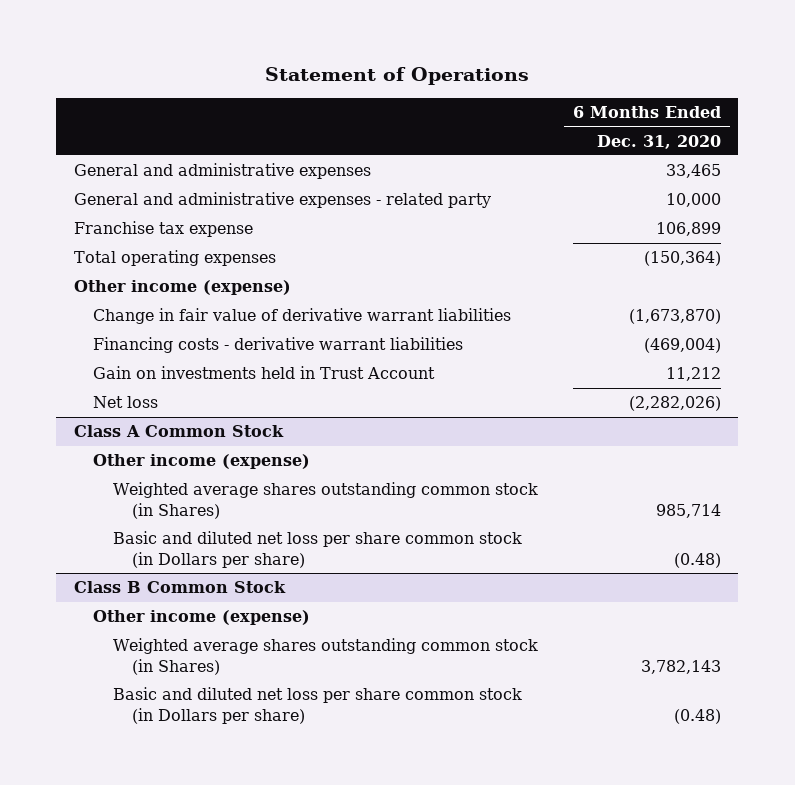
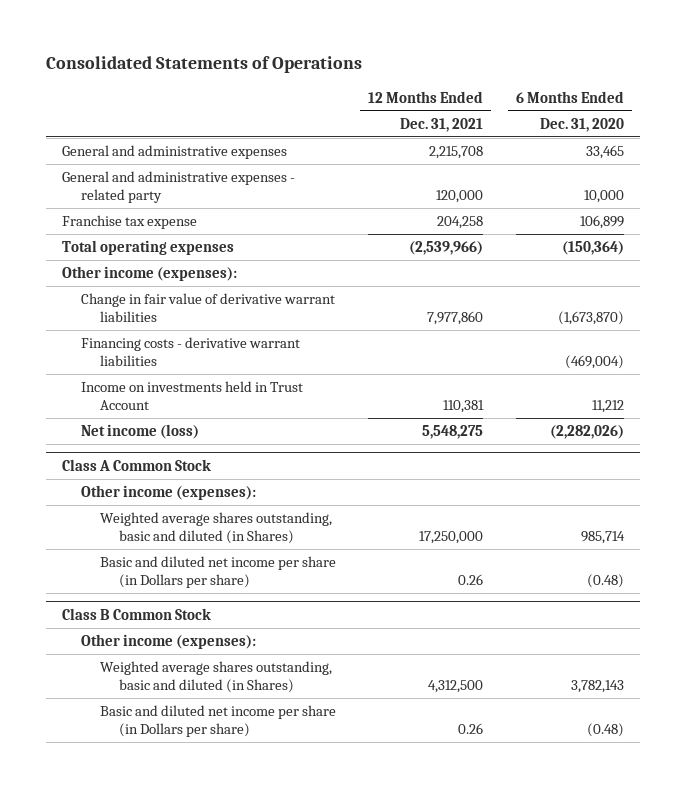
- Statement of Operations
+ Consolidated Statements of Operations
- | 6 Months Ended Dec. 31, 2020
+ | 12 Months Ended Dec. 31, 2021 | 6 Months Ended Dec. 31, 2020
- Other income (expense)
+ Other income (expenses):
- Gain on investments held in Trust Account | 11,212
- Net loss | (2,282,026)
+ Income on investments held in Trust Account | 110,381 | 11,212
+ Net income (loss) | 5,548,275 | (2,282,026)
@ Class A Common Stock
- Other income (expense)
- Weighted average shares outstanding common stock (in Shares) | 985,714
- Basic and diluted net loss per share common stock (in Dollars per share) | (0.48)
+ Other income (expenses):
+ Weighted average shares outstanding, basic and diluted (in Shares) | 17,250,000 | 985,714
+ Basic and diluted net income per share (in Dollars per share) | 0.26 | (0.48)
@ Class B Common Stock
- Other income (expense)
- Weighted average shares outstanding common stock (in Shares) | 3,782,143
- Basic and diluted net loss per share common stock (in Dollars per share) | (0.48)
+ Other income (expenses):
+ Weighted average shares outstanding, basic and diluted (in Shares) | 4,312,500 | 3,782,143
+ Basic and diluted net income per share (in Dollars per share) | 0.26 | (0.48)

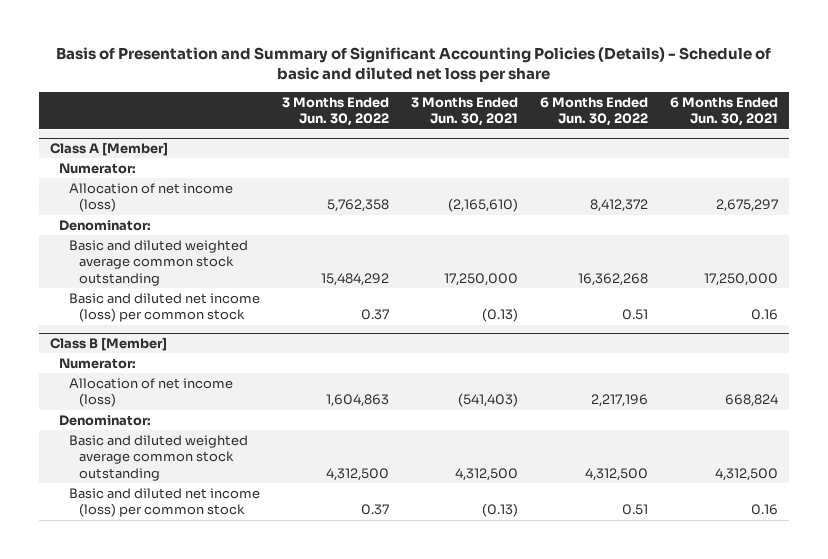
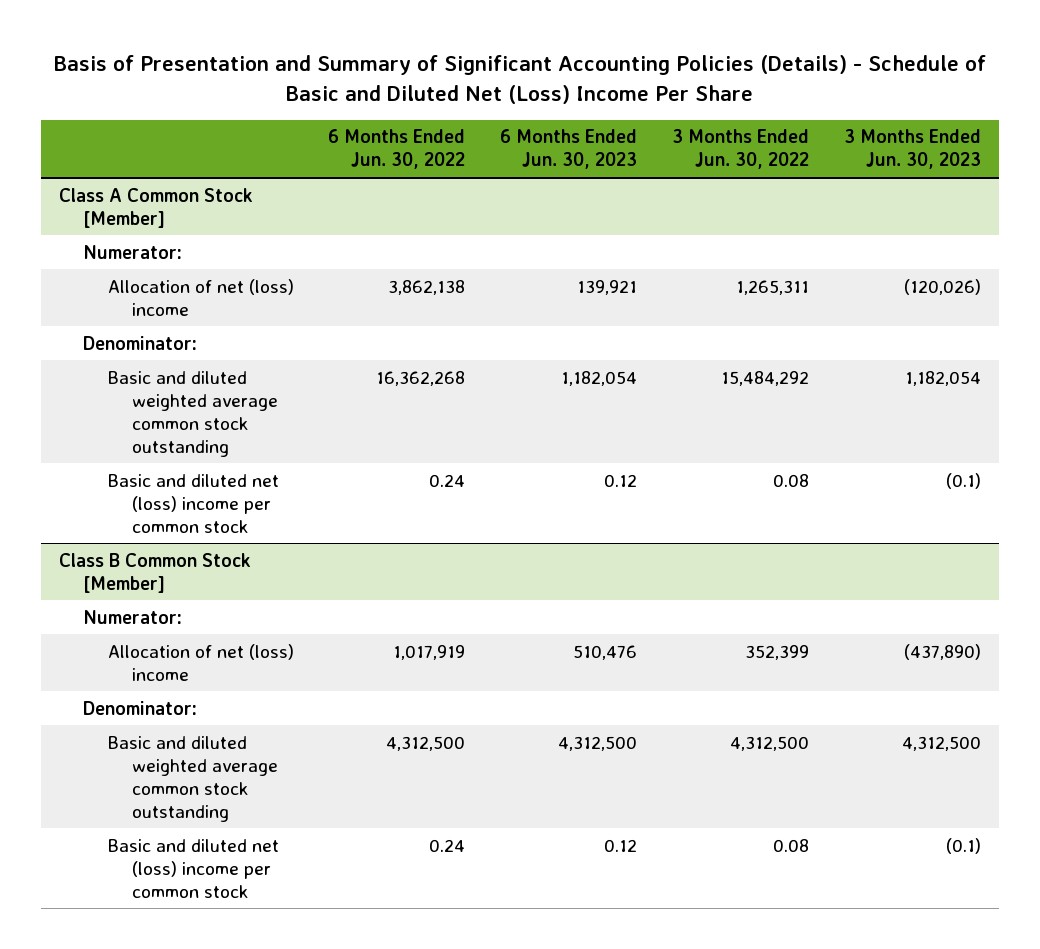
- Basis of Presentation and Summary of Significant Accounting Policies (Details) - Schedule of basic and diluted net loss per share
+ Basis of Presentation and Summary of Significant Accounting Policies (Details) - Schedule of Basic and Diluted Net (Loss) Income Per Share
- | 3 Months Ended Jun. 30, 2022 | 3 Months Ended Jun. 30, 2021 | 6 Months Ended Jun. 30, 2022 | 6 Months Ended Jun. 30, 2021
+ | 6 Months Ended Jun. 30, 2022 | 6 Months Ended Jun. 30, 2023 | 3 Months Ended Jun. 30, 2022 | 3 Months Ended Jun. 30, 2023
- Class A [Member]
+ Class A Common Stock [Member]
- Allocation of net income (loss) | 5,762,358 | (2,165,610) | 8,412,372 | 2,675,297
+ Allocation of net (loss) income | 3,862,138 | 139,921 | 1,265,311 | (120,026)
- Basic and diluted net income (loss) per common stock | 0.37 | (0.13) | 0.51 | 0.16
- Class B [Member]
+ Basic and diluted net (loss) income per common stock | 0.24 | 0.12 | 0.08 | (0.1)
+ Class B Common Stock [Member]
- Allocation of net income (loss) | 1,604,863 | (541,403) | 2,217,196 | 668,824
+ Allocation of net (loss) income | 1,017,919 | 510,476 | 352,399 | (437,890)
- Basic and diluted net income (loss) per common stock | 0.37 | (0.13) | 0.51 | 0.16
+ Basic and diluted net (loss) income per common stock | 0.24 | 0.12 | 0.08 | (0.1)

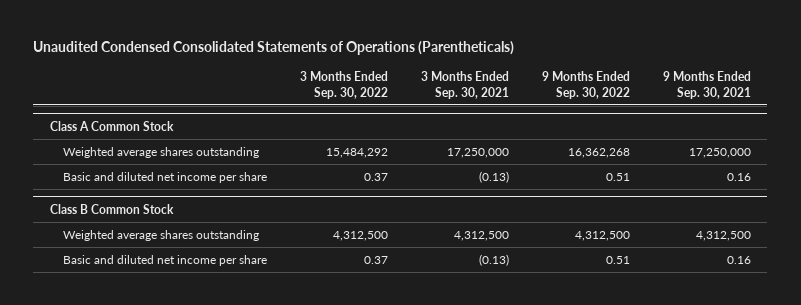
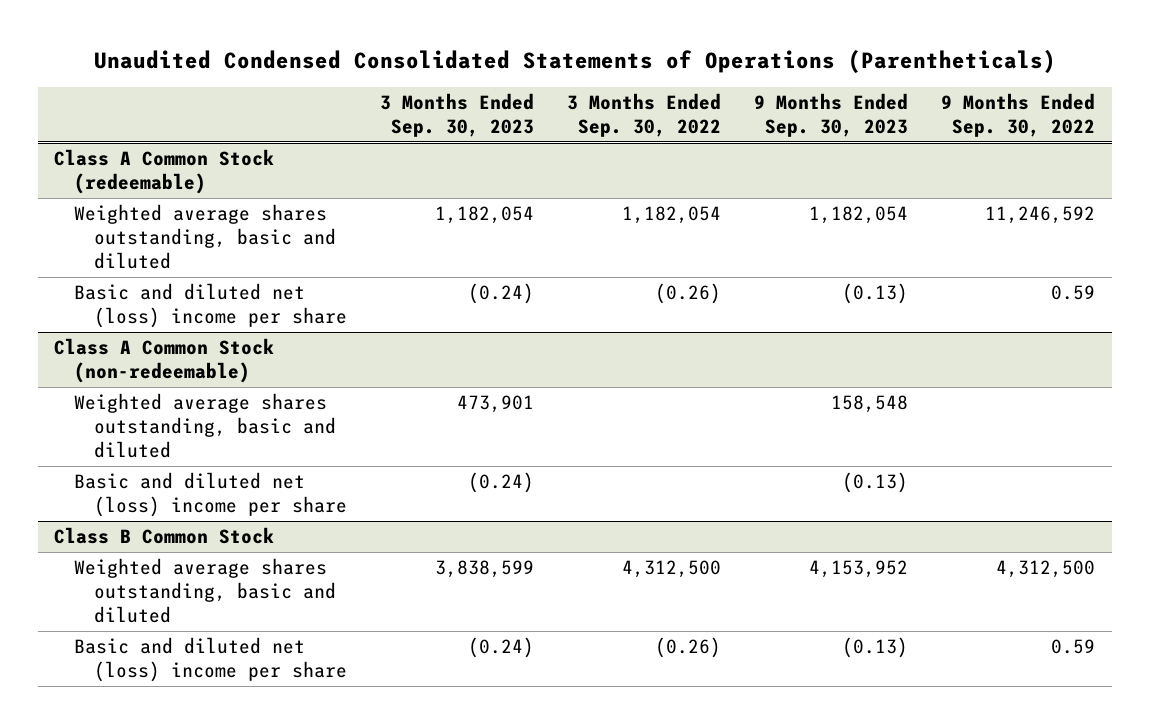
- | 3 Months Ended Sep. 30, 2022 | 3 Months Ended Sep. 30, 2021 | 9 Months Ended Sep. 30, 2022 | 9 Months Ended Sep. 30, 2021
+ | 3 Months Ended Sep. 30, 2023 | 3 Months Ended Sep. 30, 2022 | 9 Months Ended Sep. 30, 2023 | 9 Months Ended Sep. 30, 2022
- Class A Common Stock
- Weighted average shares outstanding | 15,484,292 | 17,250,000 | 16,362,268 | 17,250,000
- Basic and diluted net income per share | 0.37 | (0.13) | 0.51 | 0.16
+ Class A Common Stock (redeemable)
+ Weighted average shares outstanding, basic and diluted | 1,182,054 | 1,182,054 | 1,182,054 | 11,246,592
+ Basic and diluted net (loss) income per share | (0.24) | (0.26) | (0.13) | 0.59
+ Class A Common Stock (non-redeemable)
+ Weighted average shares outstanding, basic and diluted | 473,901 | | 158,548 |
+ Basic and diluted net (loss) income per share | (0.24) | | (0.13) |
@ Class B Common Stock
- Weighted average shares outstanding | 4,312,500 | 4,312,500 | 4,312,500 | 4,312,500
- Basic and diluted net income per share | 0.37 | (0.13) | 0.51 | 0.16
+ Weighted average shares outstanding, basic and diluted | 3,838,599 | 4,312,500 | 4,153,952 | 4,312,500
+ Basic and diluted net (loss) income per share | (0.24) | (0.26) | (0.13) | 0.59

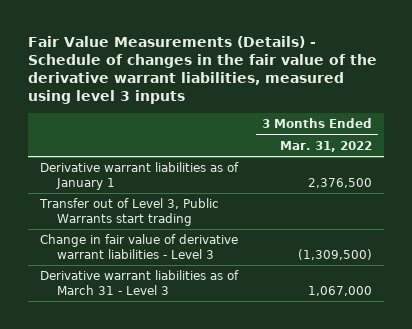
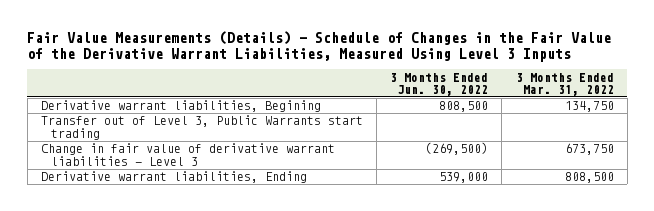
- Fair Value Measurements (Details) - Schedule of changes in the fair value of the derivative warrant liabilities, measured using level 3 inputs
+ Fair Value Measurements (Details) - Schedule of Changes in the Fair Value of the Derivative Warrant Liabilities, Measured Using Level 3 Inputs
- | 3 Months Ended Mar. 31, 2022
+ | 3 Months Ended Jun. 30, 2022 | 3 Months Ended Mar. 31, 2022
- Derivative warrant liabilities as of January 1 | 2,376,500
+ Derivative warrant liabilities, Begining | 808,500 | 134,750
- Change in fair value of derivative warrant liabilities - Level 3 | (1,309,500)
- Derivative warrant liabilities as of March 31 - Level 3 | 1,067,000
+ Change in fair value of derivative warrant liabilities - Level 3 | (269,500) | 673,750
+ Derivative warrant liabilities, Ending | 539,000 | 808,500

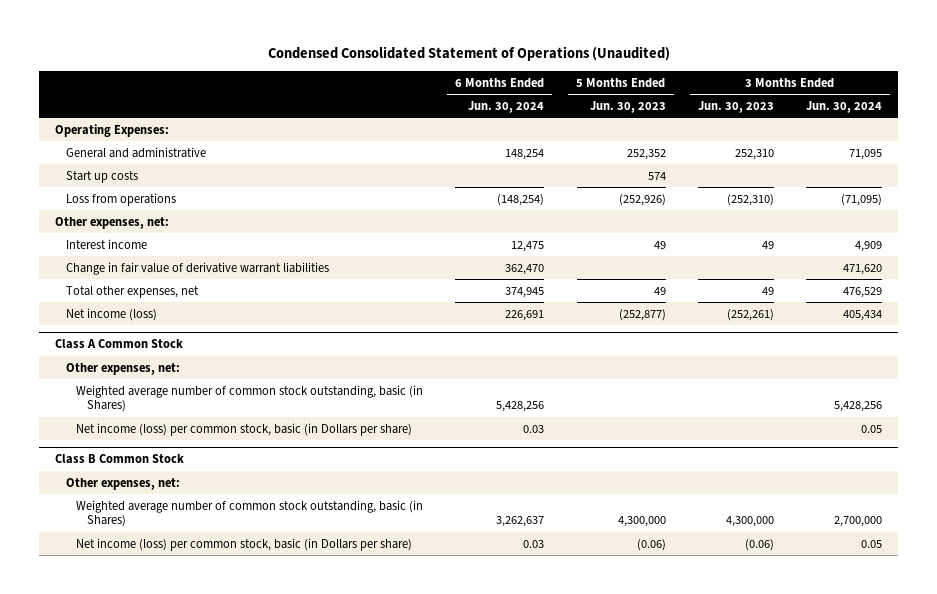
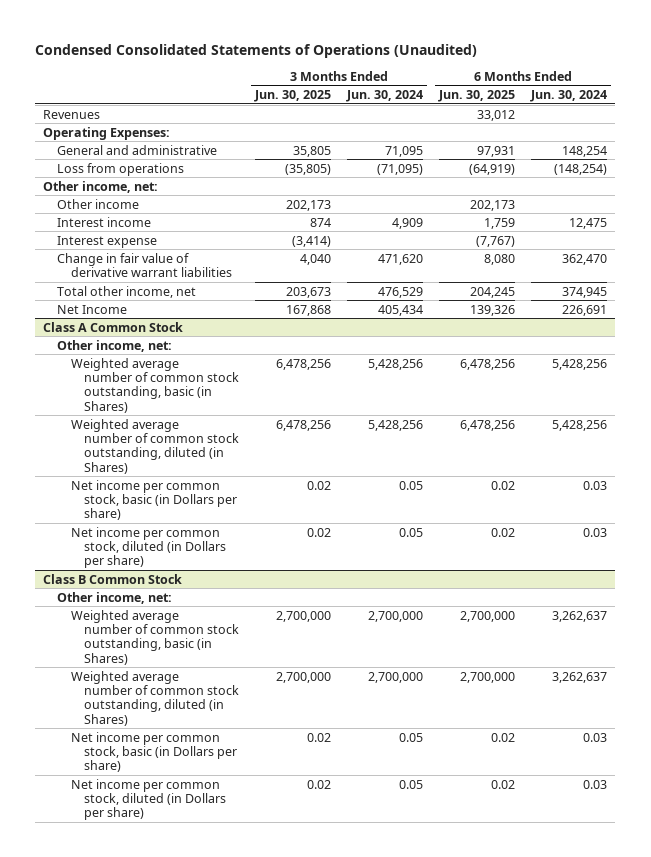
- Condensed Consolidated Statement of Operations (Unaudited)
+ Condensed Consolidated Statements of Operations (Unaudited)
- | 6 Months Ended Jun. 30, 2024 | 5 Months Ended Jun. 30, 2023 | 3 Months Ended Jun. 30, 2023 | 3 Months Ended Jun. 30, 2024
+ | 3 Months Ended Jun. 30, 2025 | 3 Months Ended Jun. 30, 2024 | 6 Months Ended Jun. 30, 2025 | 6 Months Ended Jun. 30, 2024
+ Revenues | | | 33,012 |
- Start up costs | | 574 | |
- Other expenses, net:
+ Other income, net:
+ Other income | 202,173 | | 202,173 |
+ Interest expense | (3,414) | | (7,767) |
- Total other expenses, net | 374,945 | 49 | 49 | 476,529
- Net income (loss) | 226,691 | (252,877) | (252,261) | 405,434
+ Total other income, net | 203,673 | 476,529 | 204,245 | 374,945
+ Net Income | 167,868 | 405,434 | 139,326 | 226,691
@ Class A Common Stock
- Other expenses, net:
+ Other income, net:
- Net income (loss) per common stock, basic (in Dollars per share) | 0.03 | | | 0.05
+ Weighted average number of common stock outstanding, diluted (in Shares) | 6,478,256 | 5,428,256 | 6,478,256 | 5,428,256
+ Net income per common stock, basic (in Dollars per share) | 0.02 | 0.05 | 0.02 | 0.03
+ Net income per common stock, diluted (in Dollars per share) | 0.02 | 0.05 | 0.02 | 0.03
@ Class B Common Stock
- Other expenses, net:
+ Other income, net:
- Net income (loss) per common stock, basic (in Dollars per share) | 0.03 | (0.06) | (0.06) | 0.05
+ Weighted average number of common stock outstanding, diluted (in Shares) | 2,700,000 | 2,700,000 | 2,700,000 | 3,262,637
+ Net income per common stock, basic (in Dollars per share) | 0.02 | 0.05 | 0.02 | 0.03
+ Net income per common stock, diluted (in Dollars per share) | 0.02 | 0.05 | 0.02 | 0.03

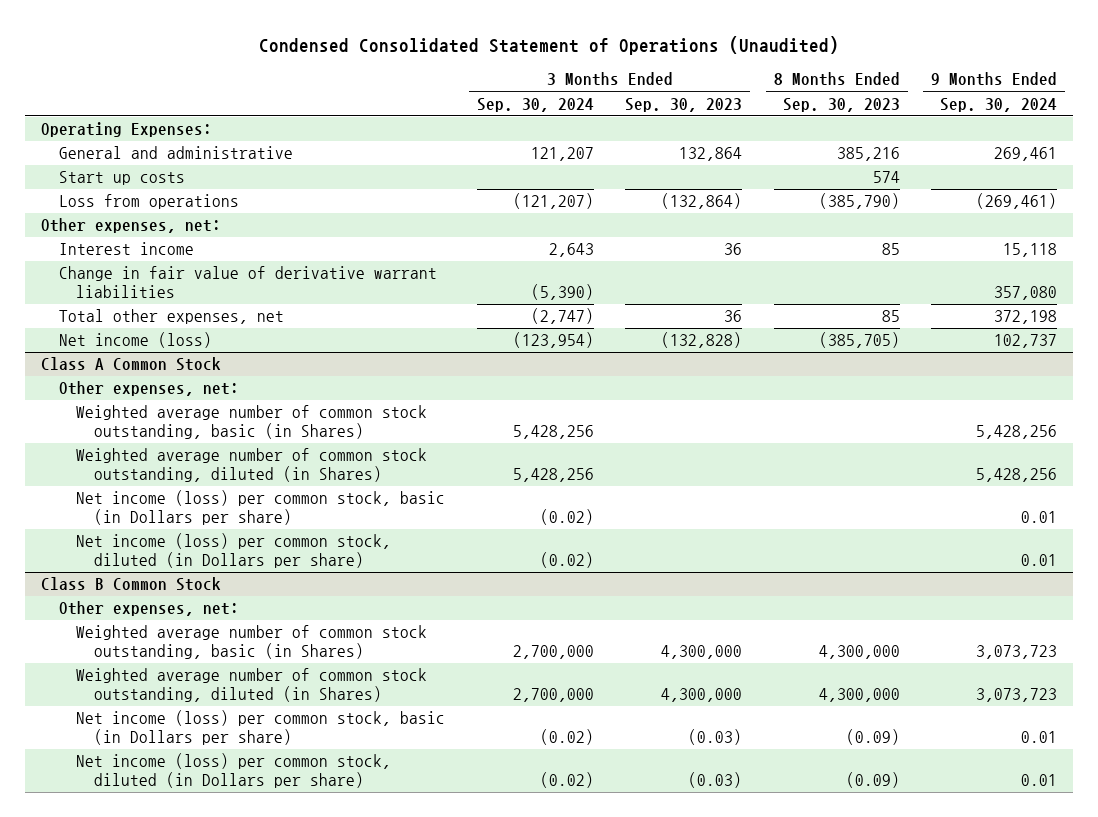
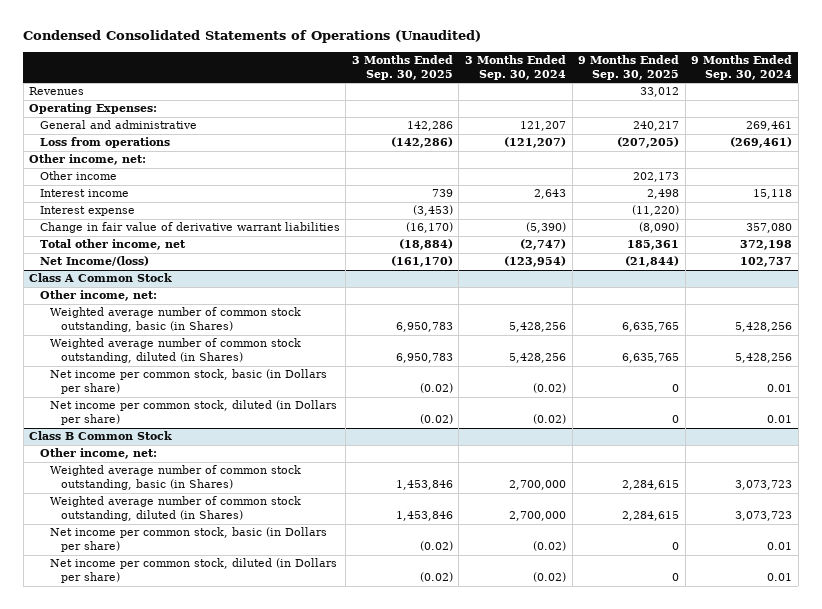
- Condensed Consolidated Statement of Operations (Unaudited)
+ Condensed Consolidated Statements of Operations (Unaudited)
- | 3 Months Ended Sep. 30, 2024 | 3 Months Ended Sep. 30, 2023 | 8 Months Ended Sep. 30, 2023 | 9 Months Ended Sep. 30, 2024
+ | 3 Months Ended Sep. 30, 2025 | 3 Months Ended Sep. 30, 2024 | 9 Months Ended Sep. 30, 2025 | 9 Months Ended Sep. 30, 2024
+ Revenues | | | 33,012 |
- Start up costs | | | 574 |
- Other expenses, net:
+ Other income, net:
+ Other income | | | 202,173 |
+ Interest expense | (3,453) | | (11,220) |
- Total other expenses, net | (2,747) | 36 | 85 | 372,198
- Net income (loss) | (123,954) | (132,828) | (385,705) | 102,737
+ Total other income, net | (18,884) | (2,747) | 185,361 | 372,198
+ Net Income/(loss) | (161,170) | (123,954) | (21,844) | 102,737
@ Class A Common Stock
- Other expenses, net:
+ Other income, net:
- Net income (loss) per common stock, basic (in Dollars per share) | (0.02) | | | 0.01
- Net income (loss) per common stock, diluted (in Dollars per share) | (0.02) | | | 0.01
+ Net income per common stock, basic (in Dollars per share) | (0.02) | (0.02) | 0 | 0.01
+ Net income per common stock, diluted (in Dollars per share) | (0.02) | (0.02) | 0 | 0.01
@ Class B Common Stock
- Other expenses, net:
+ Other income, net:
- Net income (loss) per common stock, basic (in Dollars per share) | (0.02) | (0.03) | (0.09) | 0.01
- Net income (loss) per common stock, diluted (in Dollars per share) | (0.02) | (0.03) | (0.09) | 0.01
+ Net income per common stock, basic (in Dollars per share) | (0.02) | (0.02) | 0 | 0.01
+ Net income per common stock, diluted (in Dollars per share) | (0.02) | (0.02) | 0 | 0.01

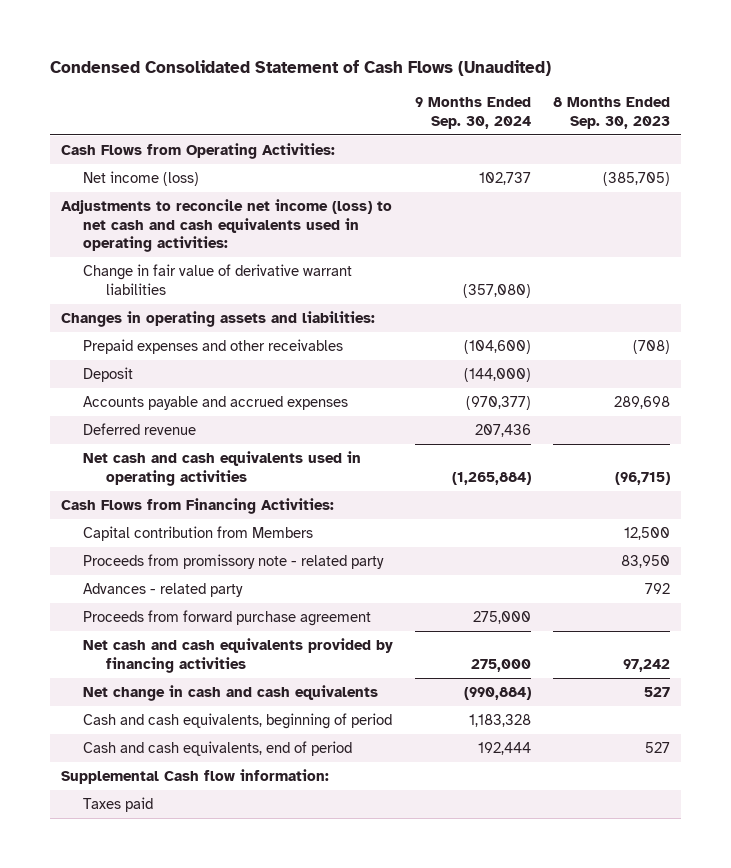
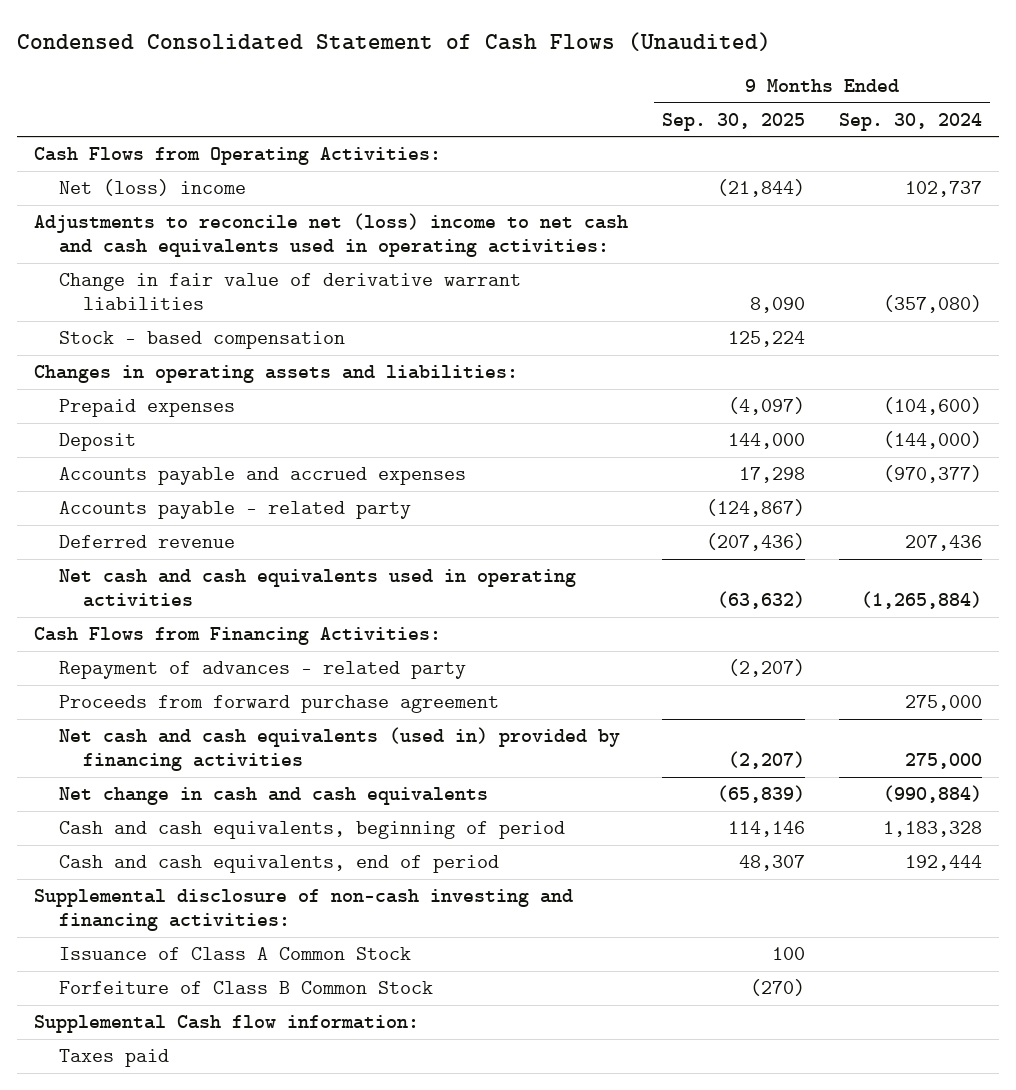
- | 9 Months Ended Sep. 30, 2024 | 8 Months Ended Sep. 30, 2023
+ | 9 Months Ended Sep. 30, 2025 | 9 Months Ended Sep. 30, 2024
- Net income (loss) | 102,737 | (385,705)
- Adjustments to reconcile net income (loss) to net cash and cash equivalents used in operating activities:
+ Net (loss) income | (21,844) | 102,737
+ Adjustments to reconcile net (loss) income to net cash and cash equivalents used in operating activities:
+ Stock - based compensation | 125,224 |
- Prepaid expenses and other receivables | (104,600) | (708)
+ Prepaid expenses | (4,097) | (104,600)
+ Accounts payable - related party | (124,867) |
- Capital contribution from Members | | 12,500
- Proceeds from promissory note - related party | | 83,950
- Advances - related party | | 792
+ Repayment of advances - related party | (2,207) |
- Net cash and cash equivalents provided by financing activities | 275,000 | 97,242
+ Net cash and cash equivalents (used in) provided by financing activities | (2,207) | 275,000
+ Supplemental disclosure of non-cash investing and financing activities:
+ Issuance of Class A Common Stock | 100 |
+ Forfeiture of Class B Common Stock | (270) |

